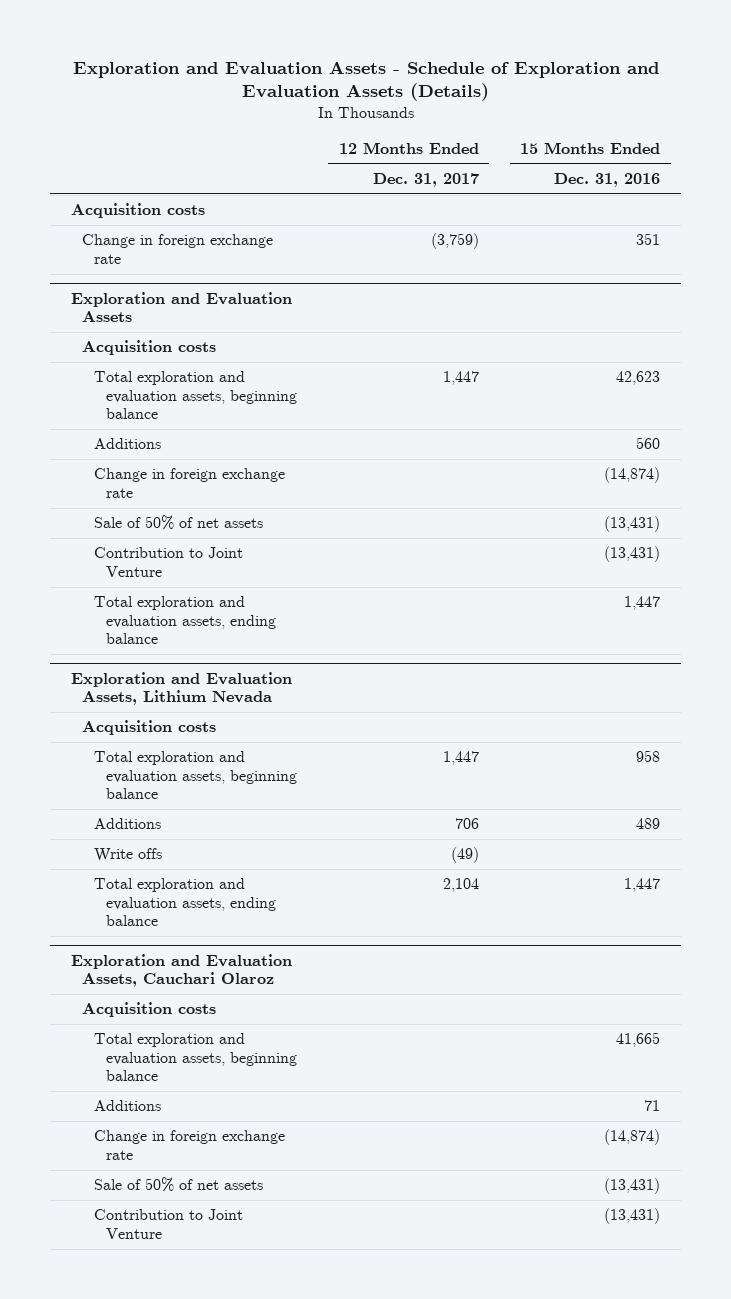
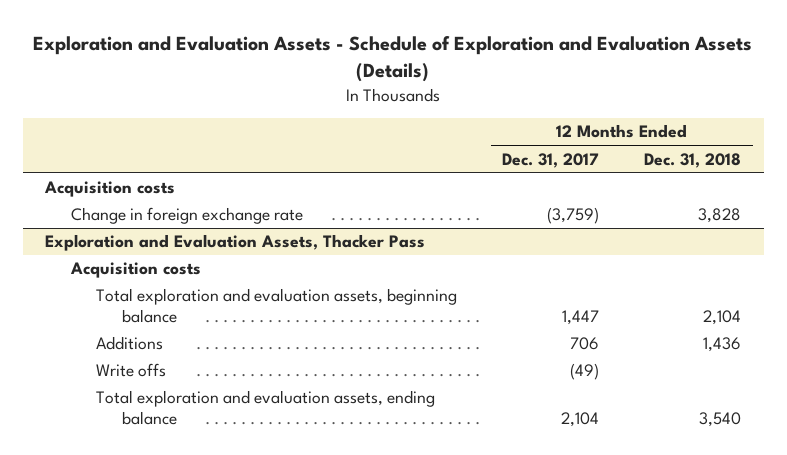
- | 12 Months Ended Dec. 31, 2017 | 15 Months Ended Dec. 31, 2016
+ | 12 Months Ended Dec. 31, 2017 | 12 Months Ended Dec. 31, 2018
- Exploration and Evaluation Assets
- Acquisition costs
- Total exploration and evaluation assets, beginning balance | 1,447 | 42,623
- Additions | | 560
- Change in foreign exchange rate | | (14,874)
- Sale of 50% of net assets | | (13,431)
- Contribution to Joint Venture | | (13,431)
- Total exploration and evaluation assets, ending balance | | 1,447
- Exploration and Evaluation Assets, Lithium Nevada
+ Exploration and Evaluation Assets, Thacker Pass
- Exploration and Evaluation Assets, Cauchari Olaroz
- Acquisition costs
- Total exploration and evaluation assets, beginning balance | | 41,665
- Additions | | 71
- Change in foreign exchange rate | | (14,874)
- Sale of 50% of net assets | | (13,431)
- Contribution to Joint Venture | | (13,431)

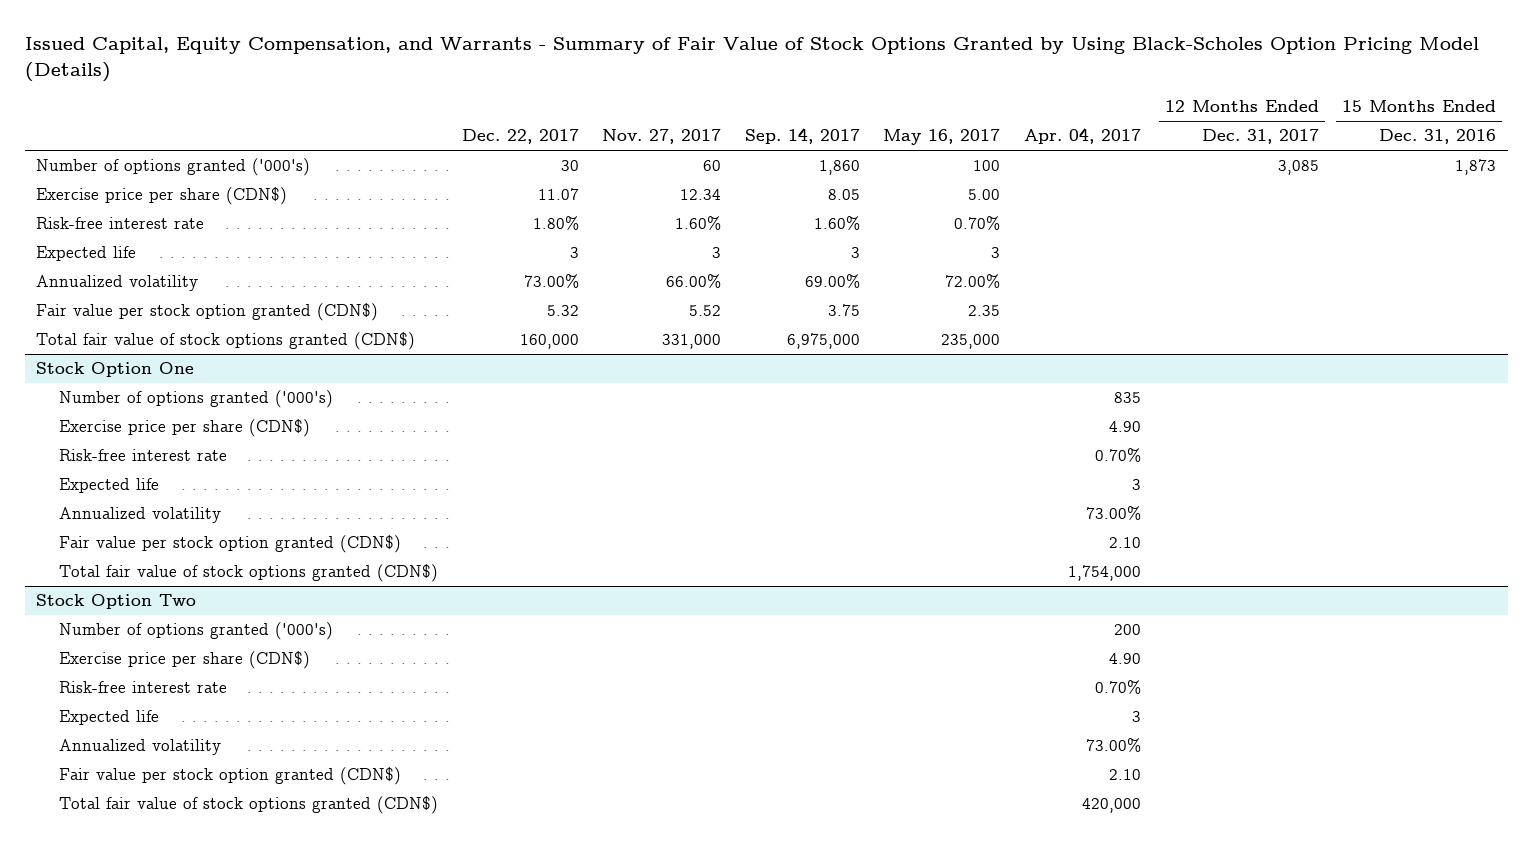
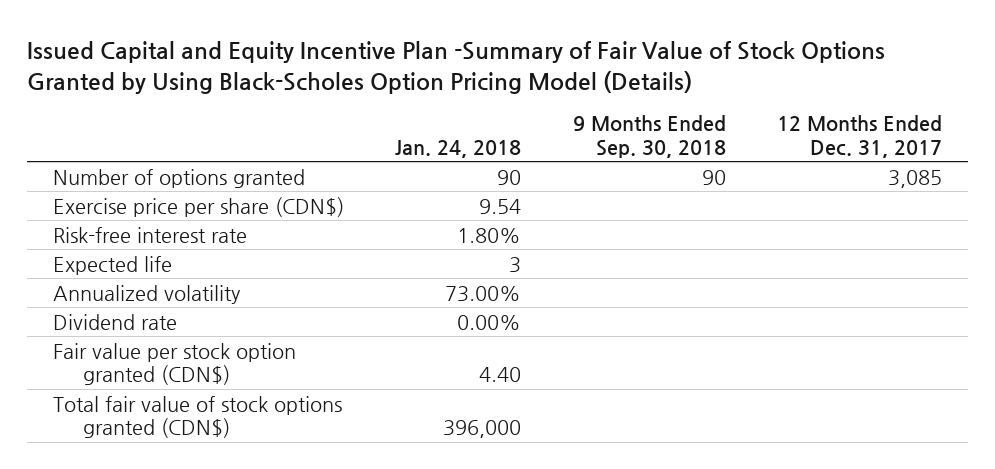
- Issued Capital, Equity Compensation, and Warrants - Summary of Fair Value of Stock Options Granted by Using Black-Scholes Option Pricing Model (Details)
+ Issued Capital and Equity Incentive Plan -Summary of Fair Value of Stock Options Granted by Using Black-Scholes Option Pricing Model (Details)
- | Dec. 22, 2017 | Nov. 27, 2017 | Sep. 14, 2017 | May 16, 2017 | Apr. 04, 2017 | 12 Months Ended Dec. 31, 2017 | 15 Months Ended Dec. 31, 2016
+ | Jan. 24, 2018 | 9 Months Ended Sep. 30, 2018 | 12 Months Ended Dec. 31, 2017
- Number of options granted ('000's) | 30 | 60 | 1,860 | 100 | | 3,085 | 1,873
+ Number of options granted | 90 | 90 | 3,085
+ Dividend rate | 0.00% | |
- Stock Option One
- Number of options granted ('000's) | | | | | 835 | |
- Exercise price per share (CDN$) | | | | | 4.90 | |
- Risk-free interest rate | | | | | 0.70% | |
- Expected life | | | | | 3 | |
- Annualized volatility | | | | | 73.00% | |
- Fair value per stock option granted (CDN$) | | | | | 2.10 | |
- Total fair value of stock options granted (CDN$) | | | | | 1,754,000 | |
- Stock Option Two
- Number of options granted ('000's) | | | | | 200 | |
- Exercise price per share (CDN$) | | | | | 4.90 | |
- Risk-free interest rate | | | | | 0.70% | |
- Expected life | | | | | 3 | |
- Annualized volatility | | | | | 73.00% | |
- Fair value per stock option granted (CDN$) | | | | | 2.10 | |
- Total fair value of stock options granted (CDN$) | | | | | 420,000 | |

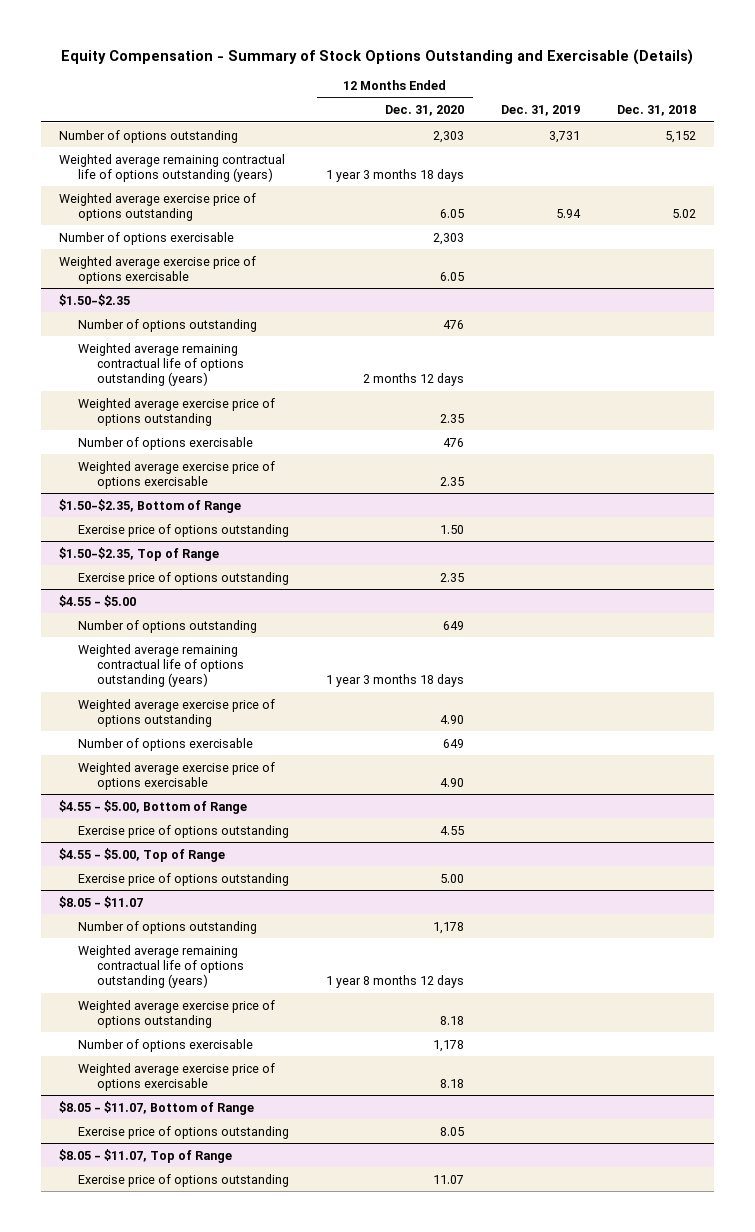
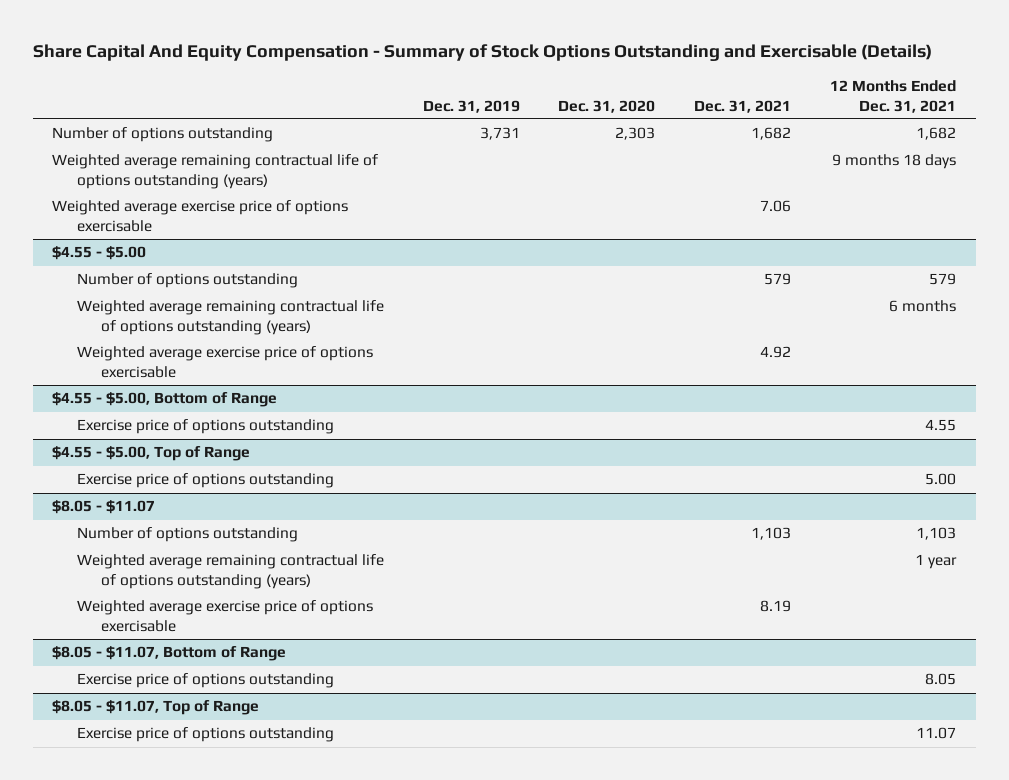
- Equity Compensation - Summary of Stock Options Outstanding and Exercisable (Details)
+ Share Capital And Equity Compensation - Summary of Stock Options Outstanding and Exercisable (Details)
- | 12 Months Ended Dec. 31, 2020 | Dec. 31, 2019 | Dec. 31, 2018
+ | Dec. 31, 2019 | Dec. 31, 2020 | Dec. 31, 2021 | 12 Months Ended Dec. 31, 2021
- Weighted average exercise price of options outstanding | 6.05 | 5.94 | 5.02
- Number of options exercisable | 2,303 | |
- $1.50-$2.35
- Number of options outstanding | 476 | |
- Weighted average remaining contractual life of options outstanding (years) | 2 months 12 days | |
- Weighted average exercise price of options outstanding | 2.35 | |
- Number of options exercisable | 476 | |
- Weighted average exercise price of options exercisable | 2.35 | |
- $1.50-$2.35, Bottom of Range
- Exercise price of options outstanding | 1.50 | |
- $1.50-$2.35, Top of Range
- Exercise price of options outstanding | 2.35 | |
@ $4.55 - $5.00
- Weighted average exercise price of options outstanding | 4.90 | |
- Number of options exercisable | 649 | |
@ $8.05 - $11.07
- Weighted average exercise price of options outstanding | 8.18 | |
- Number of options exercisable | 1,178 | |

